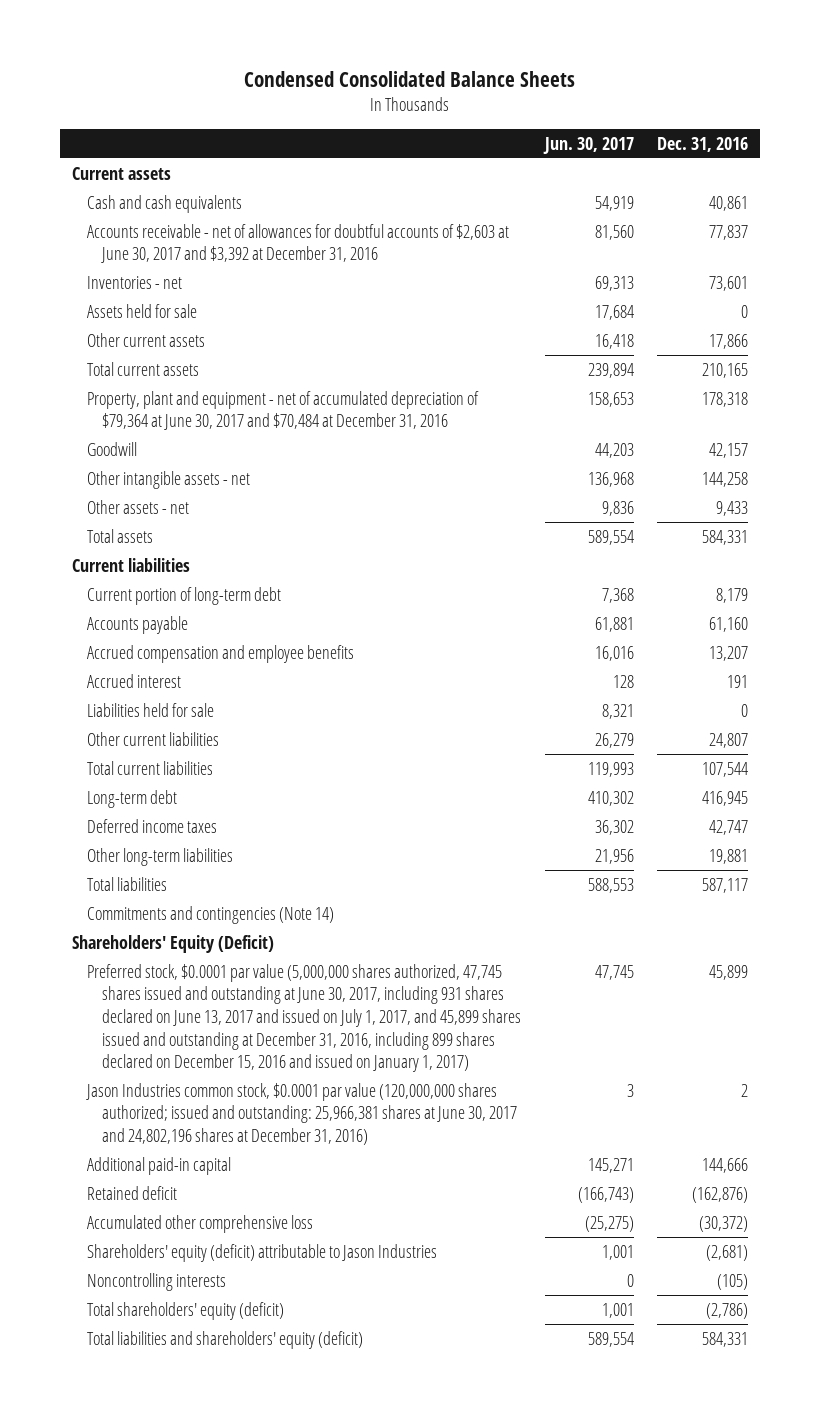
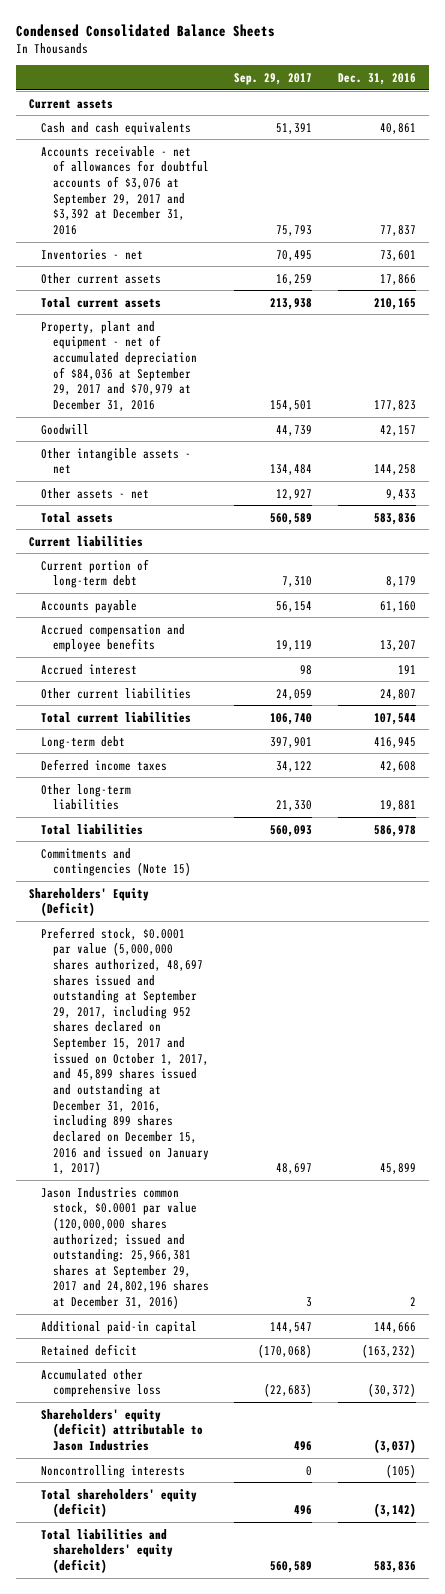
- | Jun. 30, 2017 | Dec. 31, 2016
+ | Sep. 29, 2017 | Dec. 31, 2016
- Accounts receivable - net of allowances for doubtful accounts of $2,603 at June 30, 2017 and $3,392 at December 31, 2016 | 81,560 | 77,837
+ Accounts receivable - net of allowances for doubtful accounts of $3,076 at September 29, 2017 and $3,392 at December 31, 2016 | 75,793 | 77,837
- Assets held for sale | 17,684 | 0
- Property, plant and equipment - net of accumulated depreciation of $79,364 at June 30, 2017 and $70,484 at December 31, 2016 | 158,653 | 178,318
+ Property, plant and equipment - net of accumulated depreciation of $84,036 at September 29, 2017 and $70,979 at December 31, 2016 | 154,501 | 177,823
- Total assets | 589,554 | 584,331
+ Total assets | 560,589 | 583,836
- Liabilities held for sale | 8,321 | 0
- Deferred income taxes | 36,302 | 42,747
+ Deferred income taxes | 34,122 | 42,608
- Total liabilities | 588,553 | 587,117
- Commitments and contingencies (Note 14)
+ Total liabilities | 560,093 | 586,978
+ Commitments and contingencies (Note 15)
- Preferred stock, $0.0001 par value (5,000,000 shares authorized, 47,745 shares issued and outstanding at June 30, 2017, including 931 shares declared on June 13, 2017 and issued on July 1, 2017, and 45,899 shares issued and outstanding at December 31, 2016, including 899 shares declared on December 15, 2016 and issued on January 1, 2017) | 47,745 | 45,899
- Jason Industries common stock, $0.0001 par value (120,000,000 shares authorized; issued and outstanding: 25,966,381 shares at June 30, 2017 and 24,802,196 shares at December 31, 2016) | 3 | 2
+ Preferred stock, $0.0001 par value (5,000,000 shares authorized, 48,697 shares issued and outstanding at September 29, 2017, including 952 shares declared on September 15, 2017 and issued on October 1, 2017, and 45,899 shares issued and outstanding at December 31, 2016, including 899 shares declared on December 15, 2016 and issued on January 1, 2017) | 48,697 | 45,899
+ Jason Industries common stock, $0.0001 par value (120,000,000 shares authorized; issued and outstanding: 25,966,381 shares at September 29, 2017 and 24,802,196 shares at December 31, 2016) | 3 | 2
- Retained deficit | (166,743) | (162,876)
+ Retained deficit | (170,068) | (163,232)
- Shareholders' equity (deficit) attributable to Jason Industries | 1,001 | (2,681)
+ Shareholders' equity (deficit) attributable to Jason Industries | 496 | (3,037)
- Total shareholders' equity (deficit) | 1,001 | (2,786)
- Total liabilities and shareholders' equity (deficit) | 589,554 | 584,331
+ Total shareholders' equity (deficit) | 496 | (3,142)
+ Total liabilities and shareholders' equity (deficit) | 560,589 | 583,836

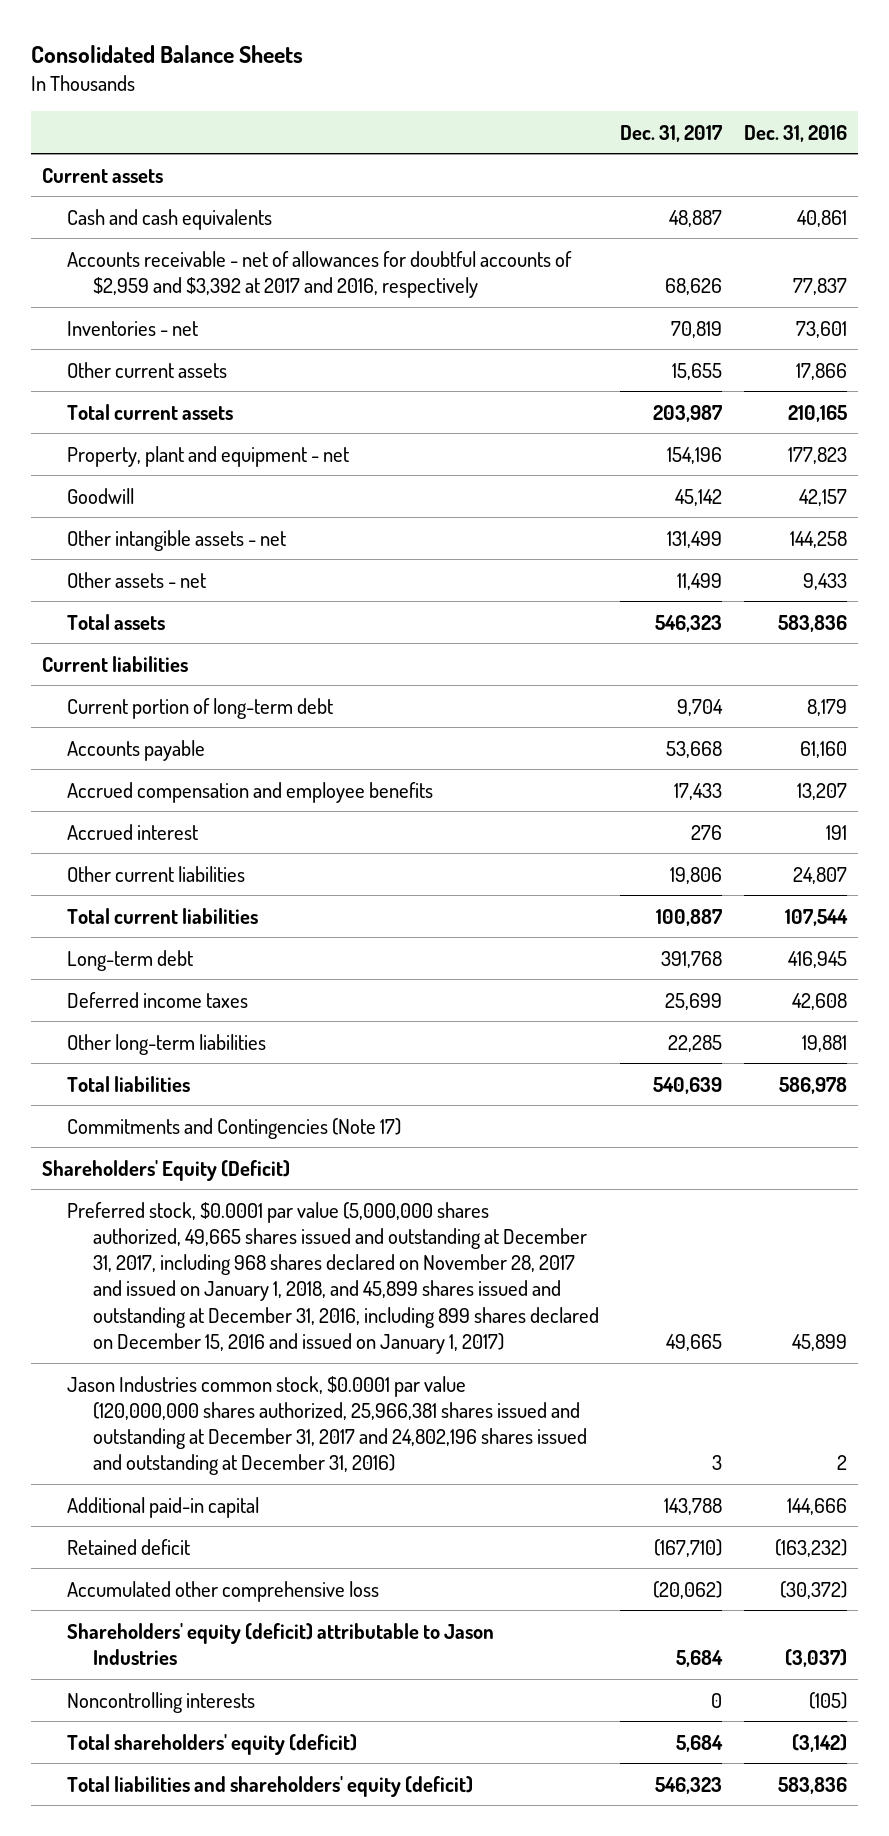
- Condensed Consolidated Balance Sheets
+ Consolidated Balance Sheets
- | Sep. 29, 2017 | Dec. 31, 2016
+ | Dec. 31, 2017 | Dec. 31, 2016
- Accounts receivable - net of allowances for doubtful accounts of $3,076 at September 29, 2017 and $3,392 at December 31, 2016 | 75,793 | 77,837
+ Accounts receivable - net of allowances for doubtful accounts of $2,959 and $3,392 at 2017 and 2016, respectively | 68,626 | 77,837
- Property, plant and equipment - net of accumulated depreciation of $84,036 at September 29, 2017 and $70,979 at December 31, 2016 | 154,501 | 177,823
+ Property, plant and equipment - net | 154,196 | 177,823
- Commitments and contingencies (Note 15)
+ Commitments and Contingencies (Note 17)
- Preferred stock, $0.0001 par value (5,000,000 shares authorized, 48,697 shares issued and outstanding at September 29, 2017, including 952 shares declared on September 15, 2017 and issued on October 1, 2017, and 45,899 shares issued and outstanding at December 31, 2016, including 899 shares declared on December 15, 2016 and issued on January 1, 2017) | 48,697 | 45,899
- Jason Industries common stock, $0.0001 par value (120,000,000 shares authorized; issued and outstanding: 25,966,381 shares at September 29, 2017 and 24,802,196 shares at December 31, 2016) | 3 | 2
+ Preferred stock, $0.0001 par value (5,000,000 shares authorized, 49,665 shares issued and outstanding at December 31, 2017, including 968 shares declared on November 28, 2017 and issued on January 1, 2018, and 45,899 shares issued and outstanding at December 31, 2016, including 899 shares declared on December 15, 2016 and issued on January 1, 2017) | 49,665 | 45,899
+ Jason Industries common stock, $0.0001 par value (120,000,000 shares authorized, 25,966,381 shares issued and outstanding at December 31, 2017 and 24,802,196 shares issued and outstanding at December 31, 2016) | 3 | 2

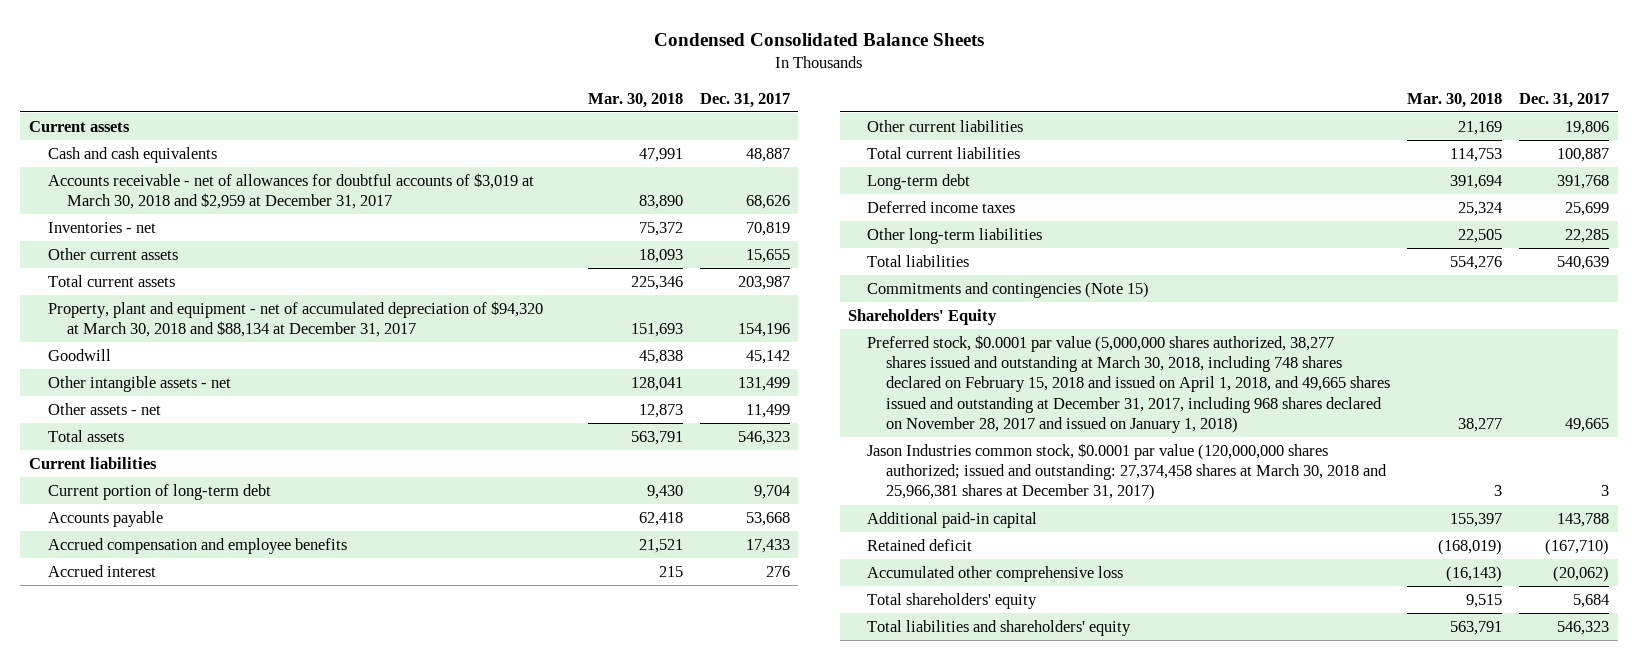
- Consolidated Balance Sheets
+ Condensed Consolidated Balance Sheets
- | Dec. 31, 2017 | Dec. 31, 2016
+ | Mar. 30, 2018 | Dec. 31, 2017
- Accounts receivable - net of allowances for doubtful accounts of $2,959 and $3,392 at 2017 and 2016, respectively | 68,626 | 77,837
+ Accounts receivable - net of allowances for doubtful accounts of $3,019 at March 30, 2018 and $2,959 at December 31, 2017 | 83,890 | 68,626
- Property, plant and equipment - net | 154,196 | 177,823
+ Property, plant and equipment - net of accumulated depreciation of $94,320 at March 30, 2018 and $88,134 at December 31, 2017 | 151,693 | 154,196
- Commitments and Contingencies (Note 17)
- Shareholders' Equity (Deficit)
- Preferred stock, $0.0001 par value (5,000,000 shares authorized, 49,665 shares issued and outstanding at December 31, 2017, including 968 shares declared on November 28, 2017 and issued on January 1, 2018, and 45,899 shares issued and outstanding at December 31, 2016, including 899 shares declared on December 15, 2016 and issued on January 1, 2017) | 49,665 | 45,899
- Jason Industries common stock, $0.0001 par value (120,000,000 shares authorized, 25,966,381 shares issued and outstanding at December 31, 2017 and 24,802,196 shares issued and outstanding at December 31, 2016) | 3 | 2
+ Commitments and contingencies (Note 15)
+ Shareholders' Equity
+ Preferred stock, $0.0001 par value (5,000,000 shares authorized, 38,277 shares issued and outstanding at March 30, 2018, including 748 shares declared on February 15, 2018 and issued on April 1, 2018, and 49,665 shares issued and outstanding at December 31, 2017, including 968 shares declared on November 28, 2017 and issued on January 1, 2018) | 38,277 | 49,665
+ Jason Industries common stock, $0.0001 par value (120,000,000 shares authorized; issued and outstanding: 27,374,458 shares at March 30, 2018 and 25,966,381 shares at December 31, 2017) | 3 | 3
- Shareholders' equity (deficit) attributable to Jason Industries | 5,684 | (3,037)
- Noncontrolling interests | 0 | (105)
- Total shareholders' equity (deficit) | 5,684 | (3,142)
- Total liabilities and shareholders' equity (deficit) | 546,323 | 583,836
+ Total shareholders' equity | 9,515 | 5,684
+ Total liabilities and shareholders' equity | 563,791 | 546,323

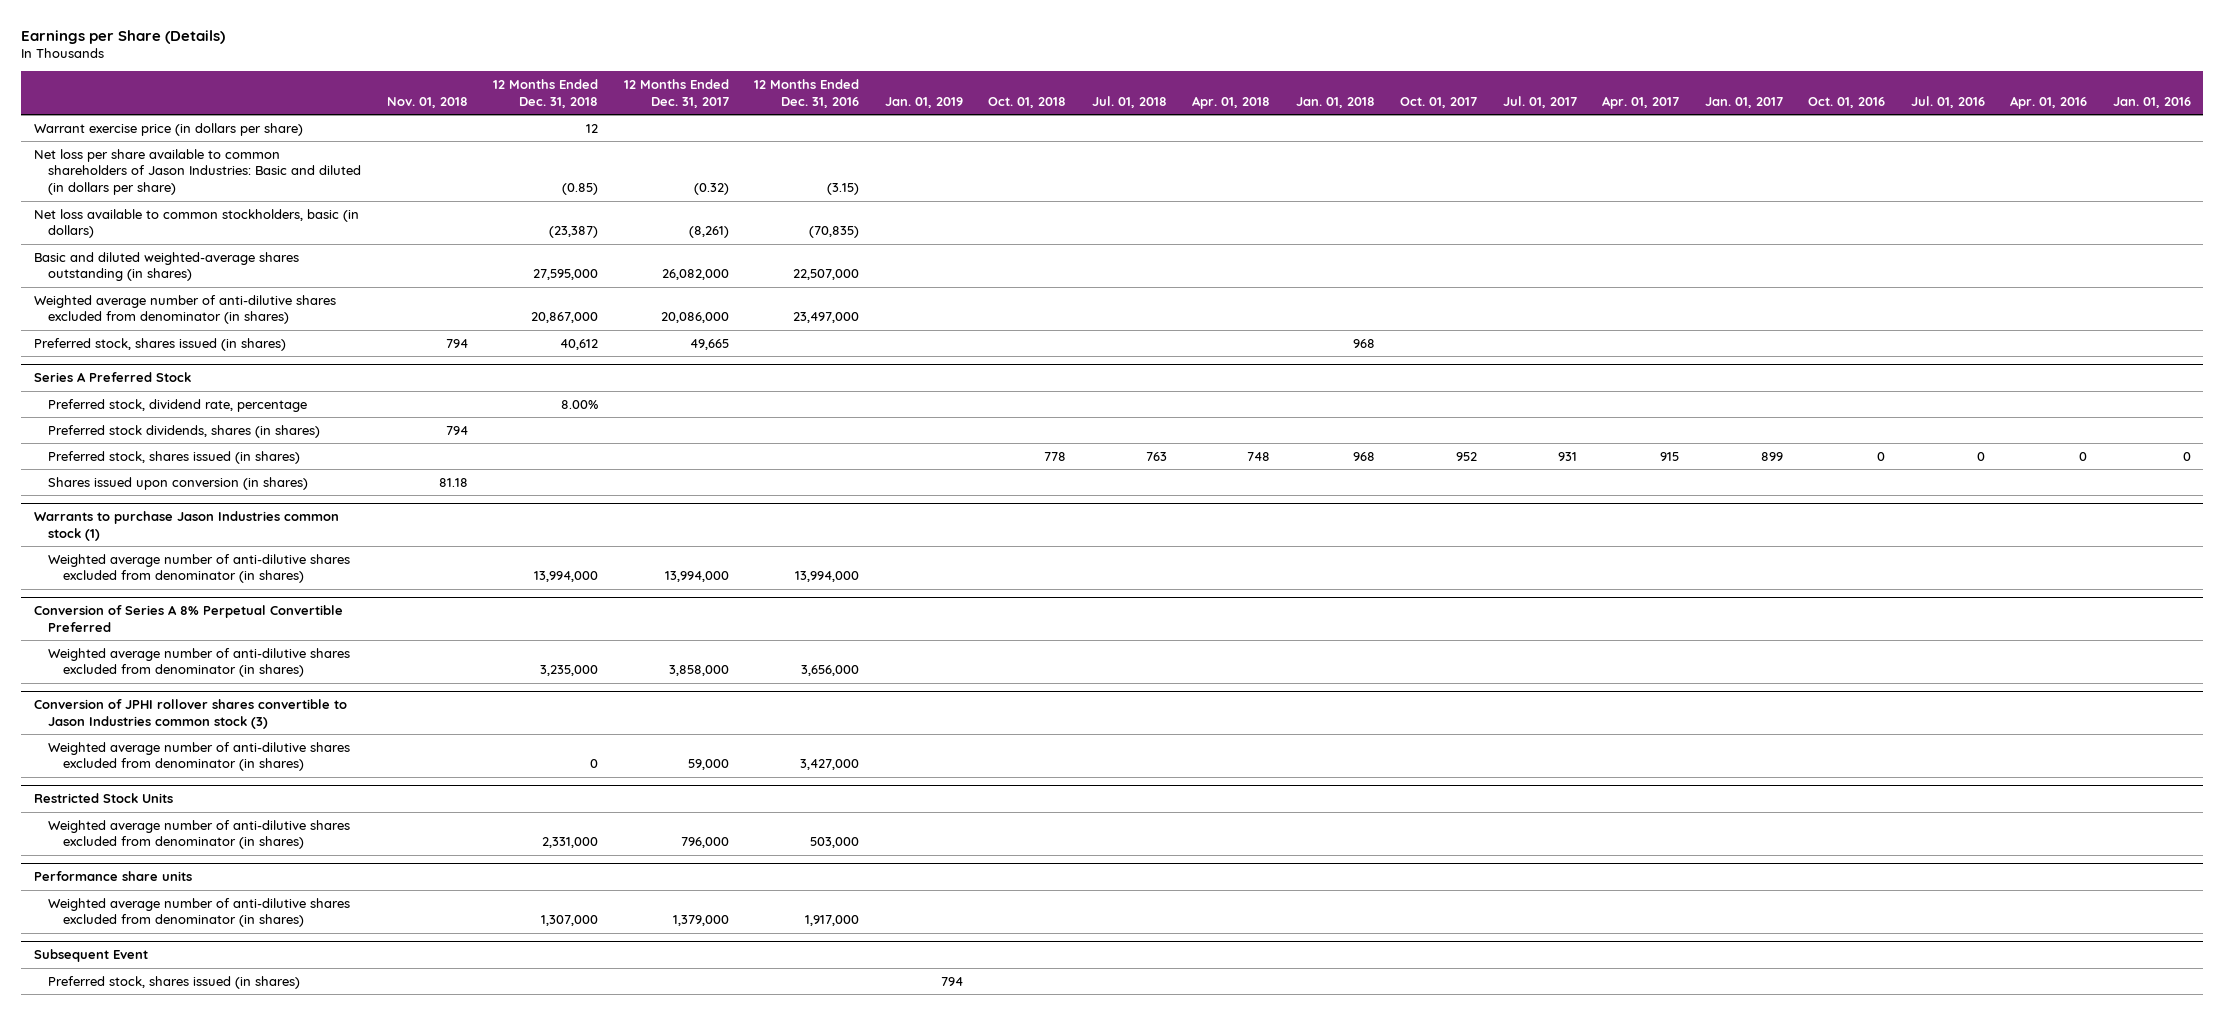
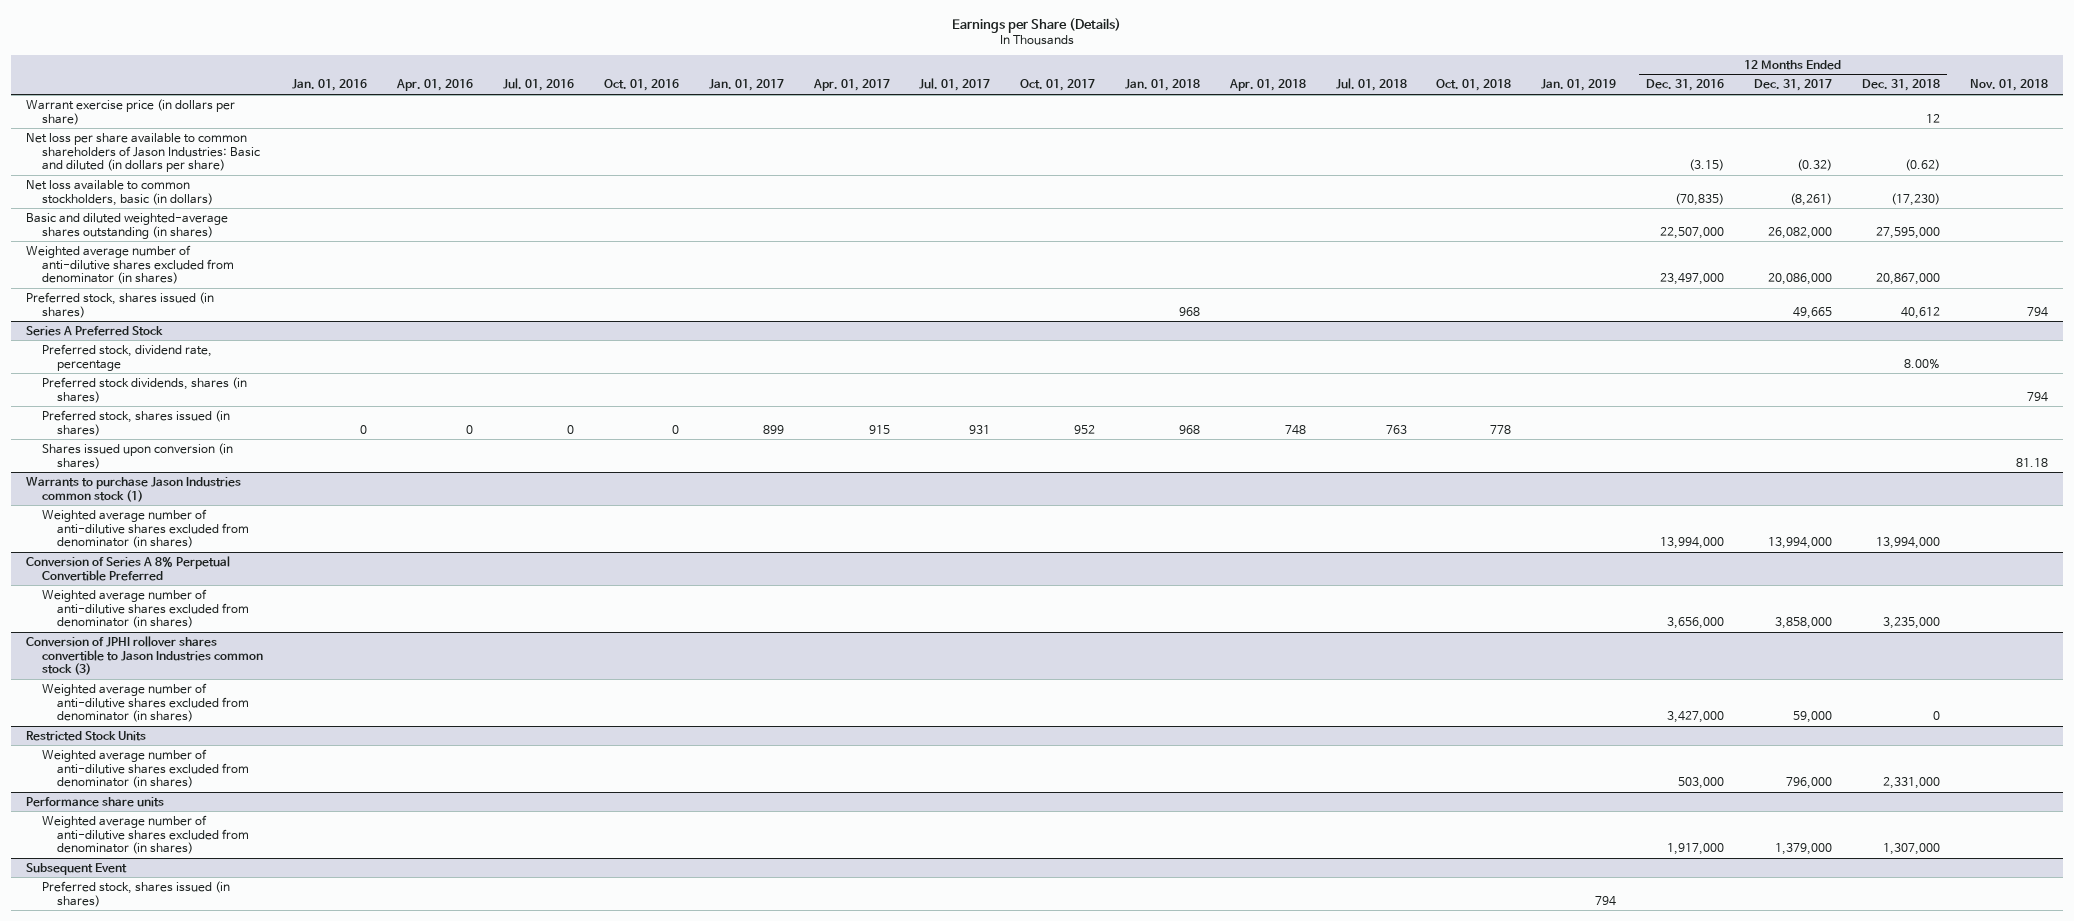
- | Nov. 01, 2018 | 12 Months Ended Dec. 31, 2018 | 12 Months Ended Dec. 31, 2017 | 12 Months Ended Dec. 31, 2016 | Jan. 01, 2019 | Oct. 01, 2018 | Jul. 01, 2018 | Apr. 01, 2018 | Jan. 01, 2018 | Oct. 01, 2017 | Jul. 01, 2017 | Apr. 01, 2017 | Jan. 01, 2017 | Oct. 01, 2016 | Jul. 01, 2016 | Apr. 01, 2016 | Jan. 01, 2016
+ | Jan. 01, 2016 | Apr. 01, 2016 | Jul. 01, 2016 | Oct. 01, 2016 | Jan. 01, 2017 | Apr. 01, 2017 | Jul. 01, 2017 | Oct. 01, 2017 | Jan. 01, 2018 | Apr. 01, 2018 | Jul. 01, 2018 | Oct. 01, 2018 | Jan. 01, 2019 | 12 Months Ended Dec. 31, 2016 | 12 Months Ended Dec. 31, 2017 | 12 Months Ended Dec. 31, 2018 | Nov. 01, 2018
- Net loss per share available to common shareholders of Jason Industries: Basic and diluted (in dollars per share) | | (0.85) | (0.32) | (3.15) | | | | | | | | | | | | |
- Net loss available to common stockholders, basic (in dollars) | | (23,387) | (8,261) | (70,835) | | | | | | | | | | | | |
+ Net loss per share available to common shareholders of Jason Industries: Basic and diluted (in dollars per share) | | | | | | | | | | | | | | (3.15) | (0.32) | (0.62) |
+ Net loss available to common stockholders, basic (in dollars) | | | | | | | | | | | | | | (70,835) | (8,261) | (17,230) |

